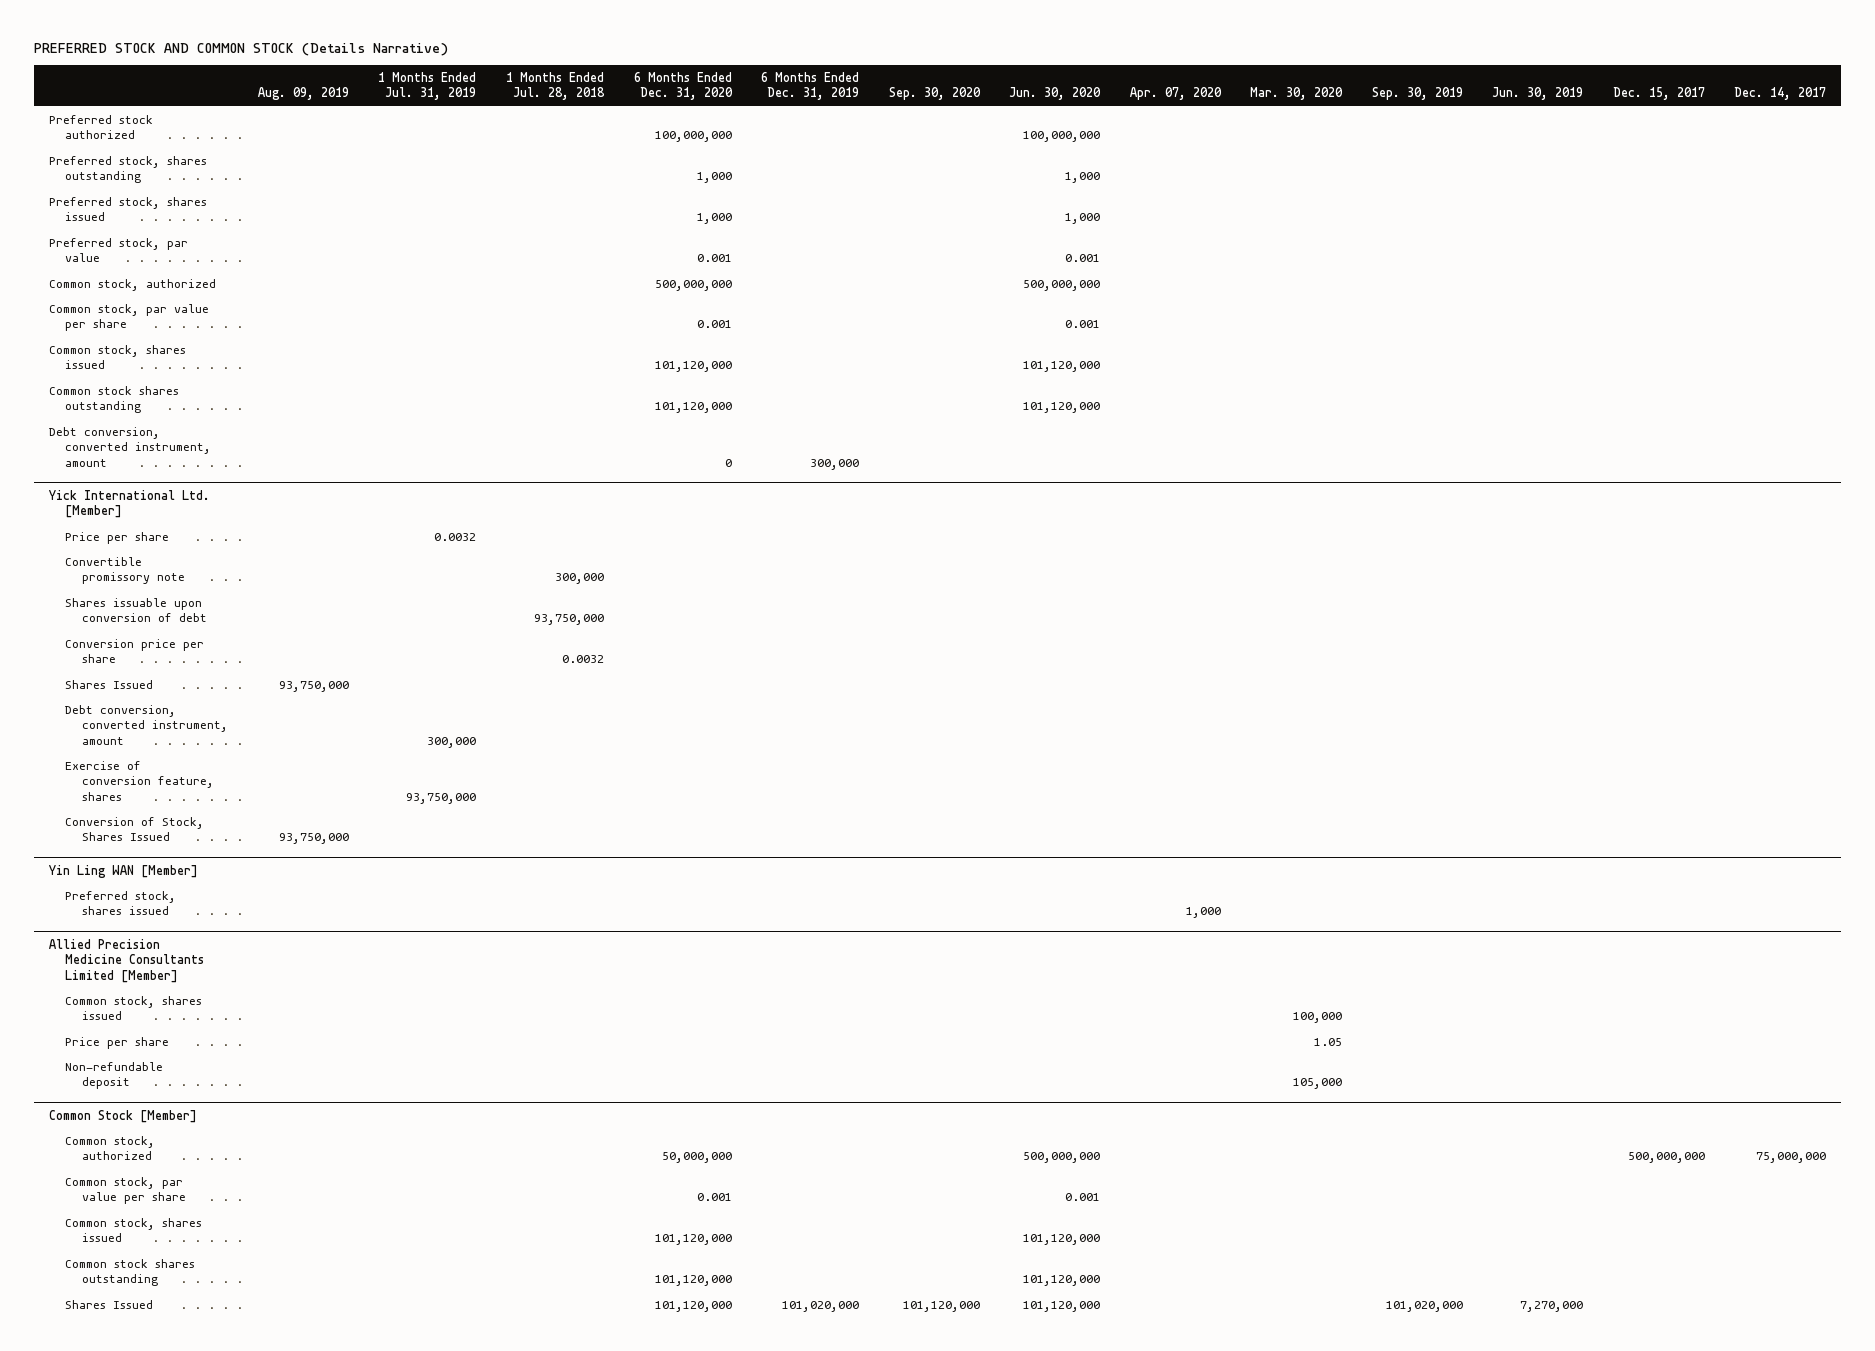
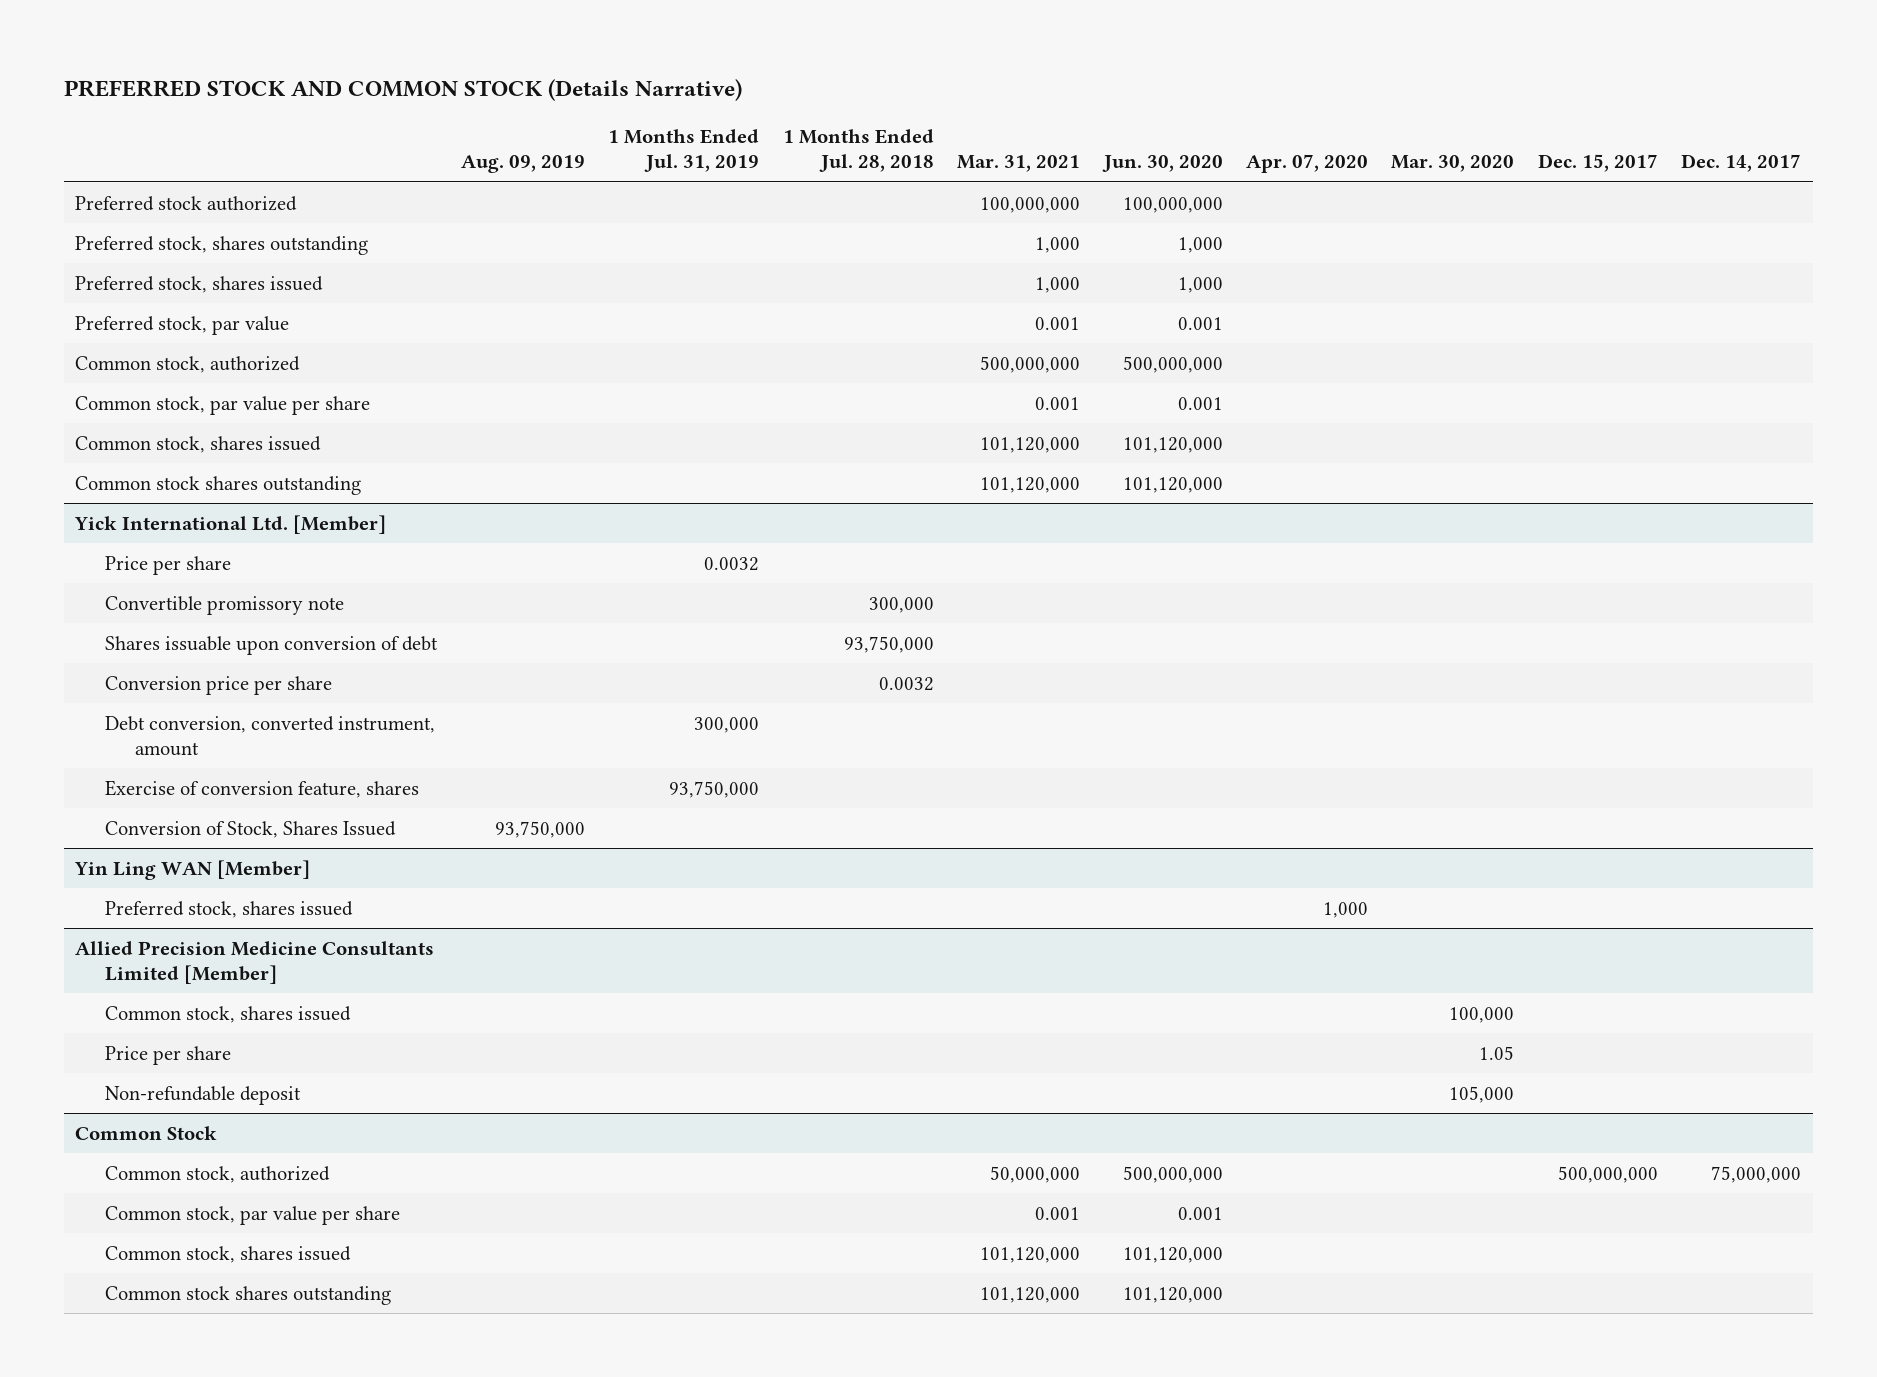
- | Aug. 09, 2019 | 1 Months Ended Jul. 31, 2019 | 1 Months Ended Jul. 28, 2018 | 6 Months Ended Dec. 31, 2020 | 6 Months Ended Dec. 31, 2019 | Sep. 30, 2020 | Jun. 30, 2020 | Apr. 07, 2020 | Mar. 30, 2020 | Sep. 30, 2019 | Jun. 30, 2019 | Dec. 15, 2017 | Dec. 14, 2017
+ | Aug. 09, 2019 | 1 Months Ended Jul. 31, 2019 | 1 Months Ended Jul. 28, 2018 | Mar. 31, 2021 | Jun. 30, 2020 | Apr. 07, 2020 | Mar. 30, 2020 | Dec. 15, 2017 | Dec. 14, 2017
- Debt conversion, converted instrument, amount | | | | 0 | 300,000 | | | | | | | |
@ Yick International Ltd. [Member]
- Shares Issued | 93,750,000 | | | | | | | | | | | |
- Common Stock [Member]
+ Common Stock
- Shares Issued | | | | 101,120,000 | 101,020,000 | 101,120,000 | 101,120,000 | | | 101,020,000 | 7,270,000 | |

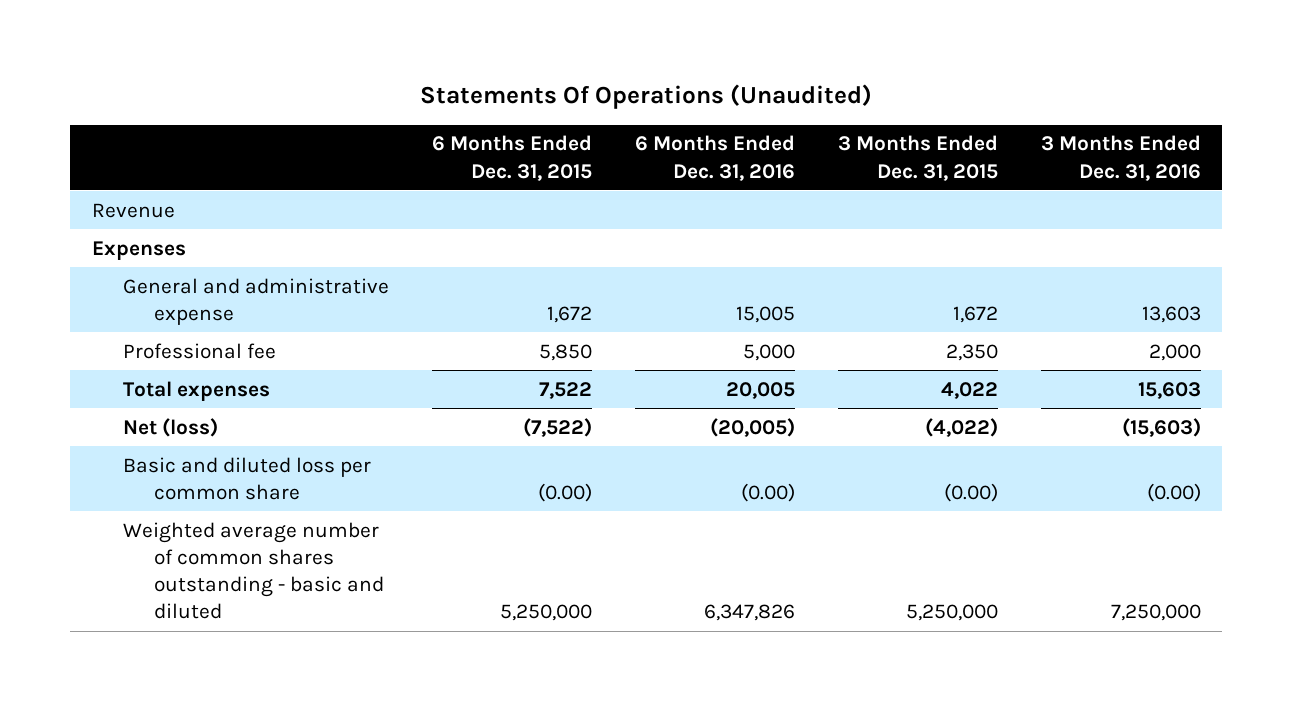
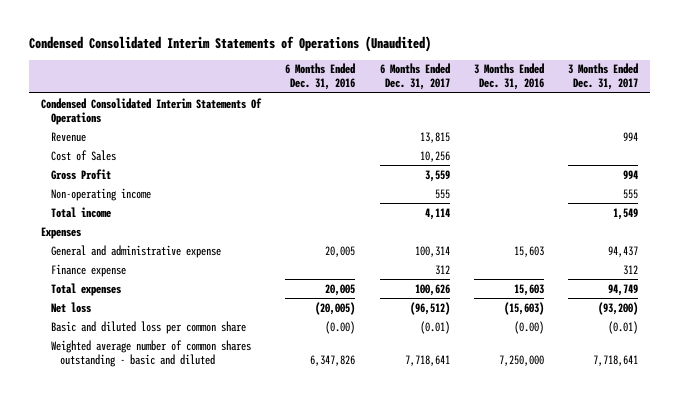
- Statements Of Operations (Unaudited)
+ Condensed Consolidated Interim Statements of Operations (Unaudited)
- | 6 Months Ended Dec. 31, 2015 | 6 Months Ended Dec. 31, 2016 | 3 Months Ended Dec. 31, 2015 | 3 Months Ended Dec. 31, 2016
+ | 6 Months Ended Dec. 31, 2016 | 6 Months Ended Dec. 31, 2017 | 3 Months Ended Dec. 31, 2016 | 3 Months Ended Dec. 31, 2017
+ Condensed Consolidated Interim Statements Of Operations
+ Cost of Sales | | 10,256 | |
+ Gross Profit | | 3,559 | | 994
+ Non-operating income | | 555 | | 555
+ Total income | | 4,114 | | 1,549
- General and administrative expense | 1,672 | 15,005 | 1,672 | 13,603
- Professional fee | 5,850 | 5,000 | 2,350 | 2,000
+ General and administrative expense | 20,005 | 100,314 | 15,603 | 94,437
+ Finance expense | | 312 | | 312
- Net (loss) | (7,522) | (20,005) | (4,022) | (15,603)
+ Net loss | (20,005) | (96,512) | (15,603) | (93,200)

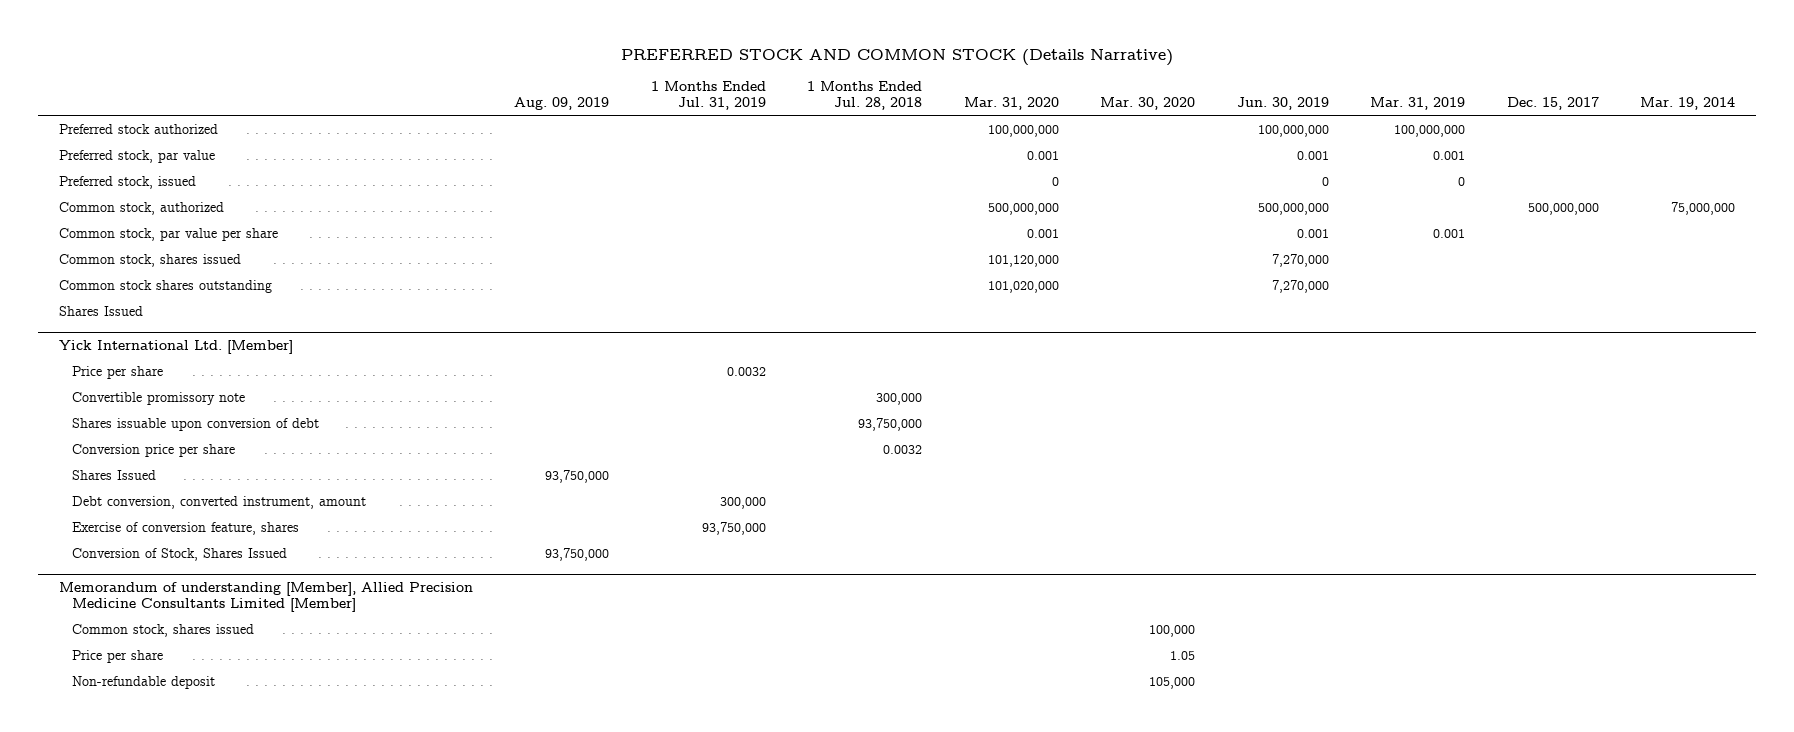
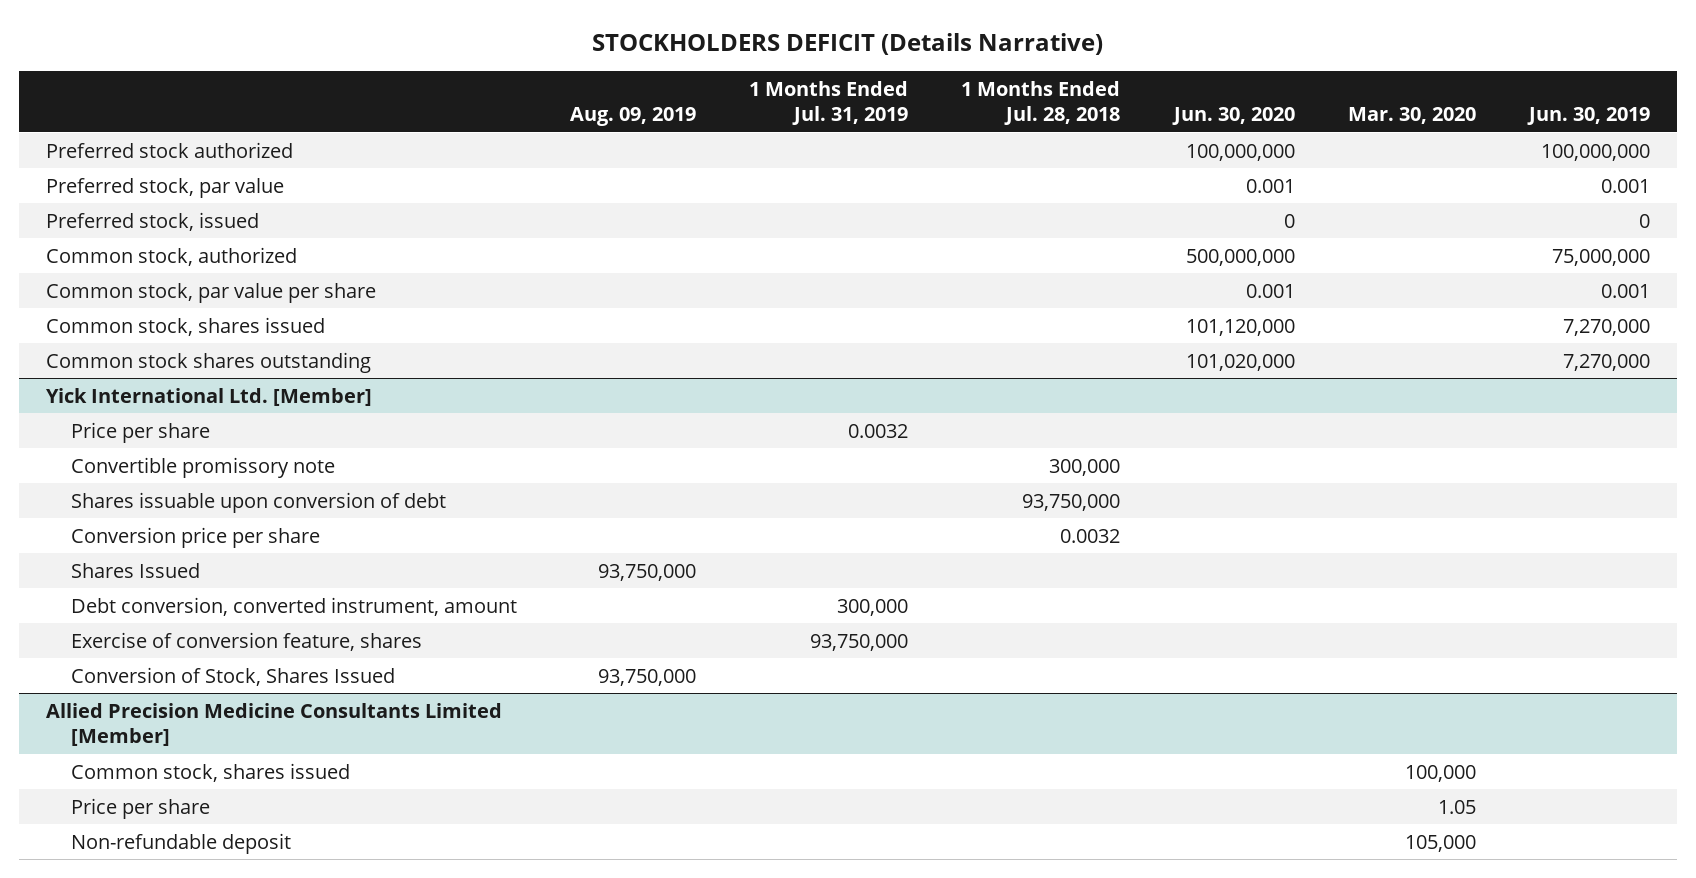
- PREFERRED STOCK AND COMMON STOCK (Details Narrative)
+ STOCKHOLDERS DEFICIT (Details Narrative)
- | Aug. 09, 2019 | 1 Months Ended Jul. 31, 2019 | 1 Months Ended Jul. 28, 2018 | Mar. 31, 2020 | Mar. 30, 2020 | Jun. 30, 2019 | Mar. 31, 2019 | Dec. 15, 2017 | Mar. 19, 2014
+ | Aug. 09, 2019 | 1 Months Ended Jul. 31, 2019 | 1 Months Ended Jul. 28, 2018 | Jun. 30, 2020 | Mar. 30, 2020 | Jun. 30, 2019
- Common stock, authorized | | | | 500,000,000 | | 500,000,000 | | 500,000,000 | 75,000,000
+ Common stock, authorized | | | | 500,000,000 | | 75,000,000
- Shares Issued
- Memorandum of understanding [Member], Allied Precision Medicine Consultants Limited [Member]
+ Allied Precision Medicine Consultants Limited [Member]

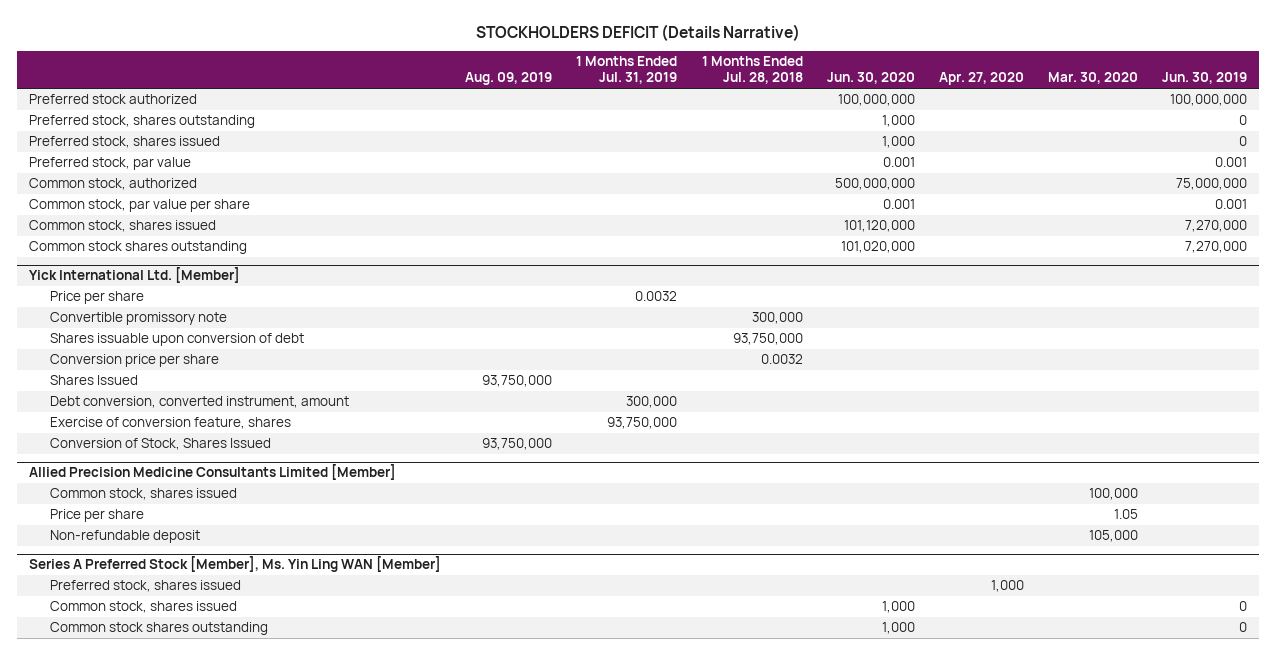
- | Aug. 09, 2019 | 1 Months Ended Jul. 31, 2019 | 1 Months Ended Jul. 28, 2018 | Jun. 30, 2020 | Mar. 30, 2020 | Jun. 30, 2019
+ | Aug. 09, 2019 | 1 Months Ended Jul. 31, 2019 | 1 Months Ended Jul. 28, 2018 | Jun. 30, 2020 | Apr. 27, 2020 | Mar. 30, 2020 | Jun. 30, 2019
+ Preferred stock, shares outstanding | | | | 1,000 | | | 0
+ Preferred stock, shares issued | | | | 1,000 | | | 0
- Preferred stock, issued | | | | 0 | | 0
+ Series A Preferred Stock [Member], Ms. Yin Ling WAN [Member]
+ Preferred stock, shares issued | | | | | 1,000 | |
+ Common stock, shares issued | | | | 1,000 | | | 0
+ Common stock shares outstanding | | | | 1,000 | | | 0

